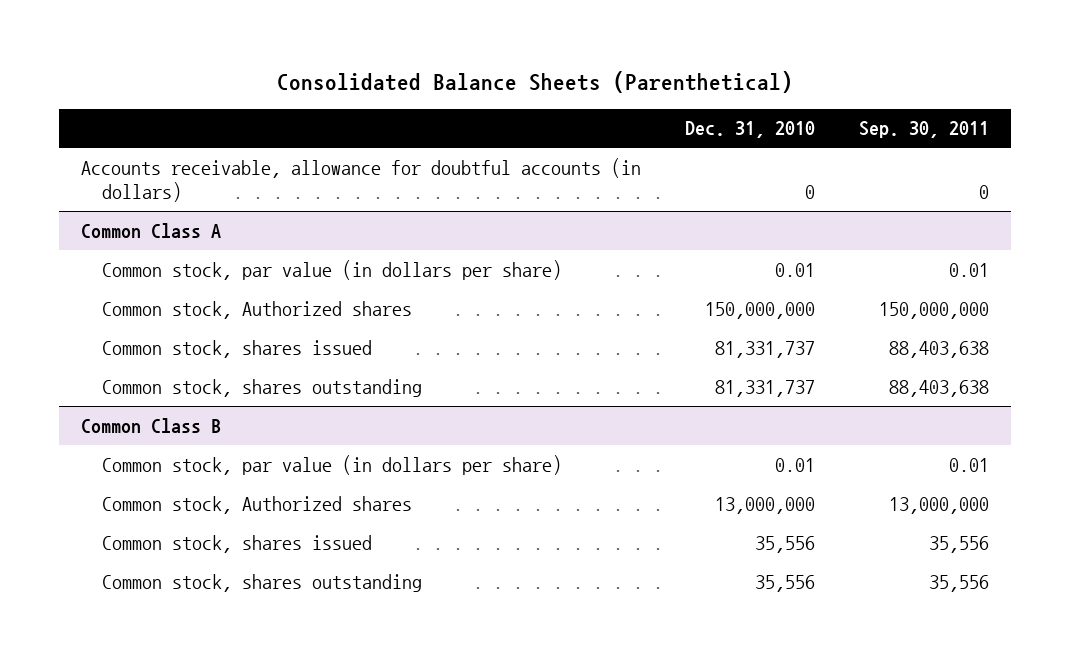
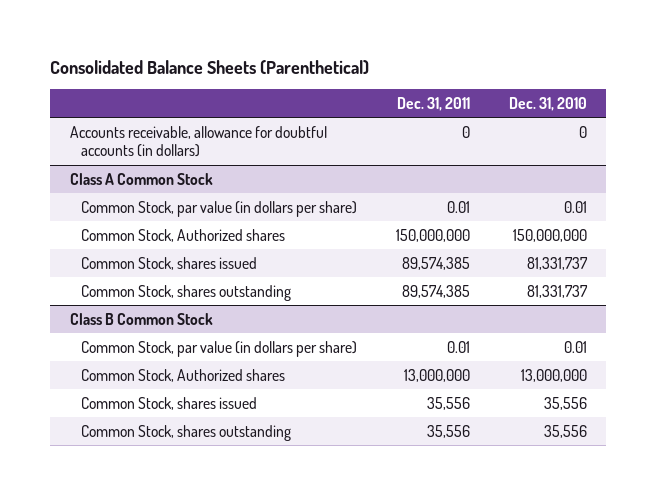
- | Dec. 31, 2010 | Sep. 30, 2011
+ | Dec. 31, 2011 | Dec. 31, 2010
- Common Class A
- Common stock, par value (in dollars per share) | 0.01 | 0.01
- Common stock, Authorized shares | 150,000,000 | 150,000,000
- Common stock, shares issued | 81,331,737 | 88,403,638
- Common stock, shares outstanding | 81,331,737 | 88,403,638
- Common Class B
- Common stock, par value (in dollars per share) | 0.01 | 0.01
- Common stock, Authorized shares | 13,000,000 | 13,000,000
- Common stock, shares issued | 35,556 | 35,556
- Common stock, shares outstanding | 35,556 | 35,556
+ Class A Common Stock
+ Common Stock, par value (in dollars per share) | 0.01 | 0.01
+ Common Stock, Authorized shares | 150,000,000 | 150,000,000
+ Common Stock, shares issued | 89,574,385 | 81,331,737
+ Common Stock, shares outstanding | 89,574,385 | 81,331,737
+ Class B Common Stock
+ Common Stock, par value (in dollars per share) | 0.01 | 0.01
+ Common Stock, Authorized shares | 13,000,000 | 13,000,000
+ Common Stock, shares issued | 35,556 | 35,556
+ Common Stock, shares outstanding | 35,556 | 35,556

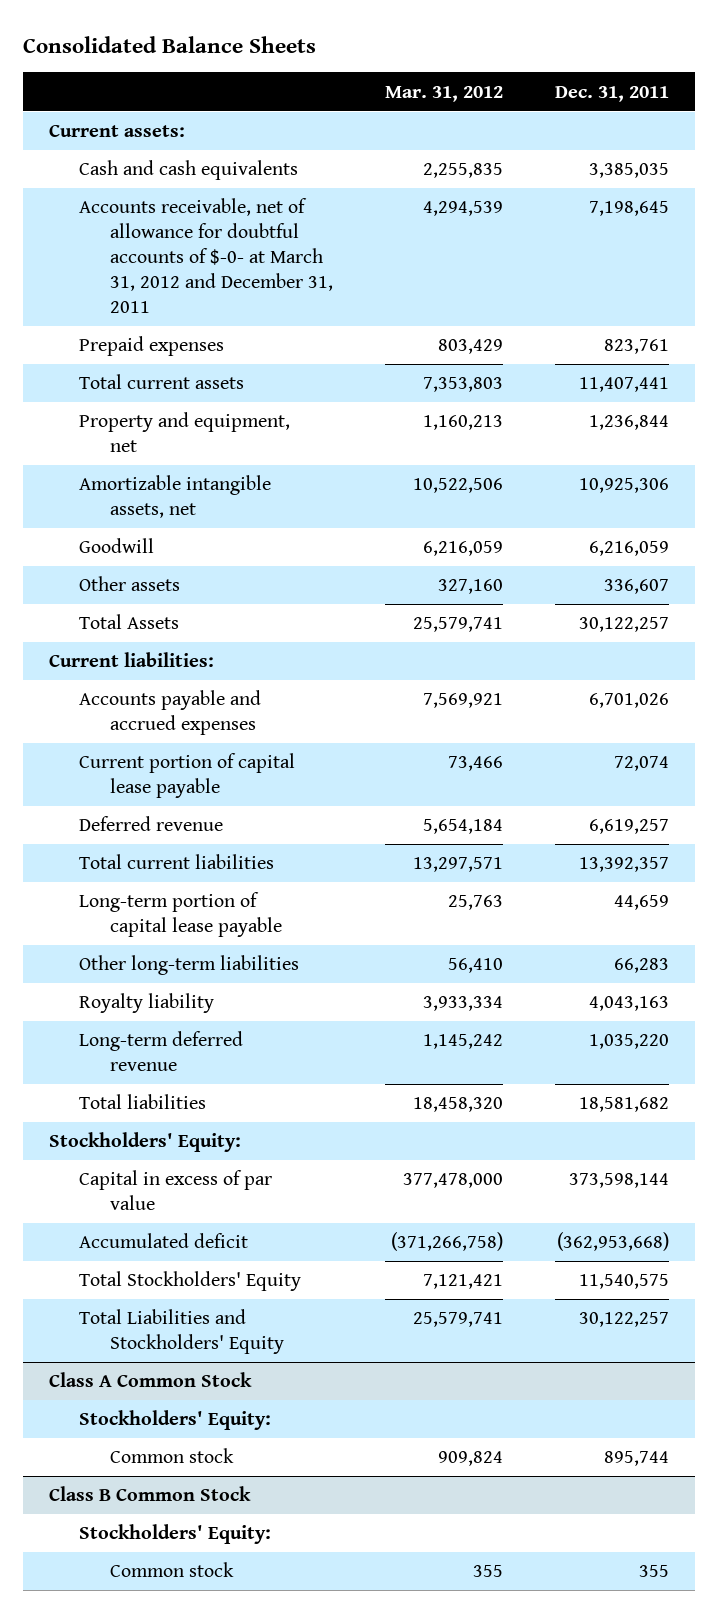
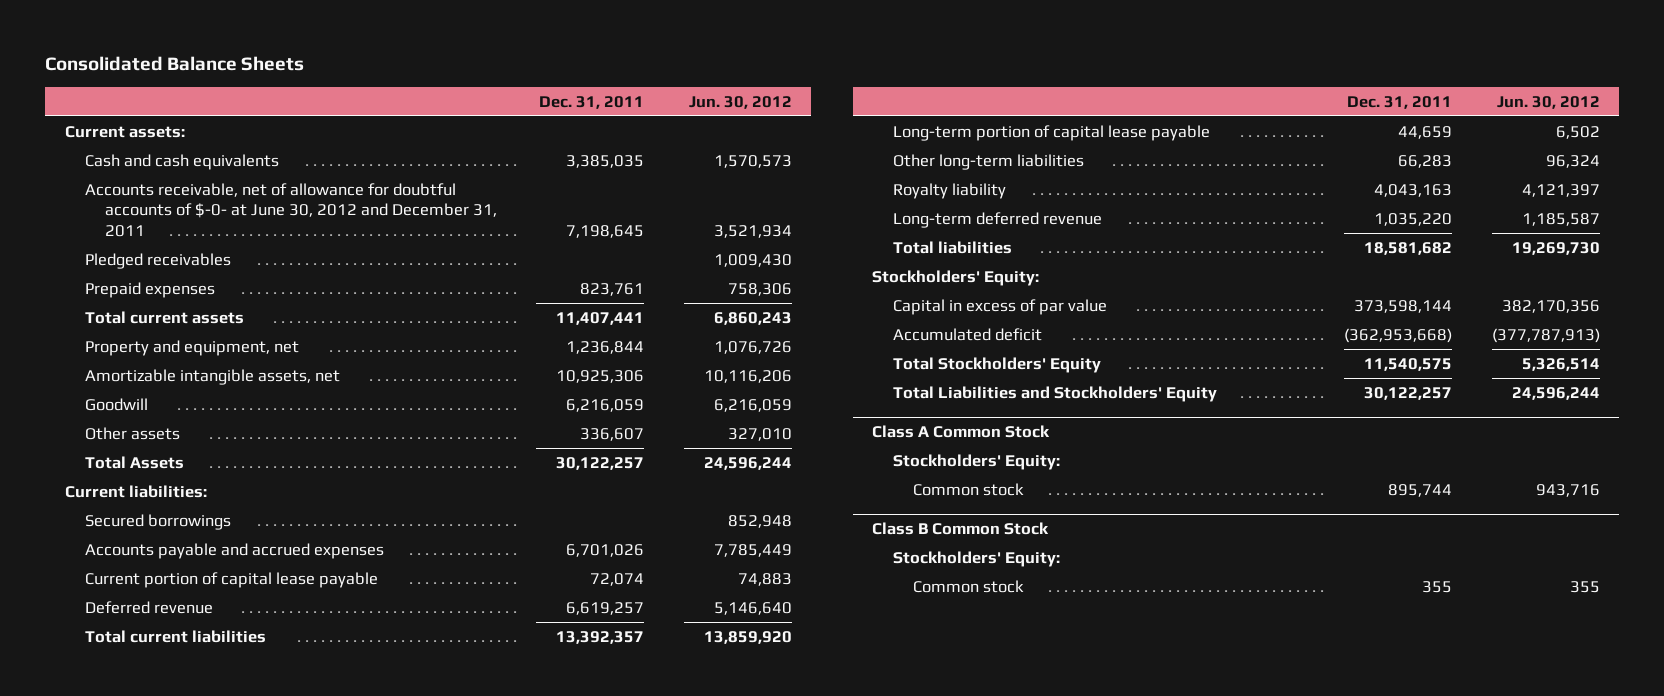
- | Mar. 31, 2012 | Dec. 31, 2011
+ | Dec. 31, 2011 | Jun. 30, 2012
- Accounts receivable, net of allowance for doubtful accounts of $-0- at March 31, 2012 and December 31, 2011 | 4,294,539 | 7,198,645
+ Accounts receivable, net of allowance for doubtful accounts of $-0- at June 30, 2012 and December 31, 2011 | 7,198,645 | 3,521,934
+ Pledged receivables | | 1,009,430
+ Secured borrowings | | 852,948

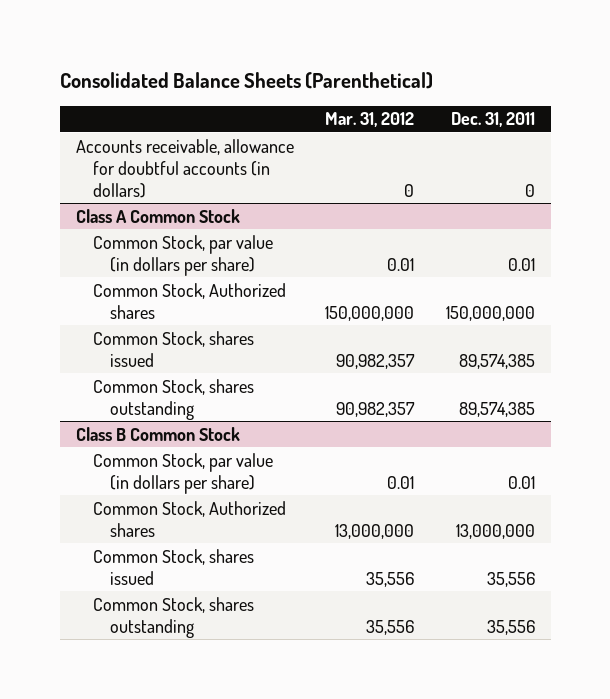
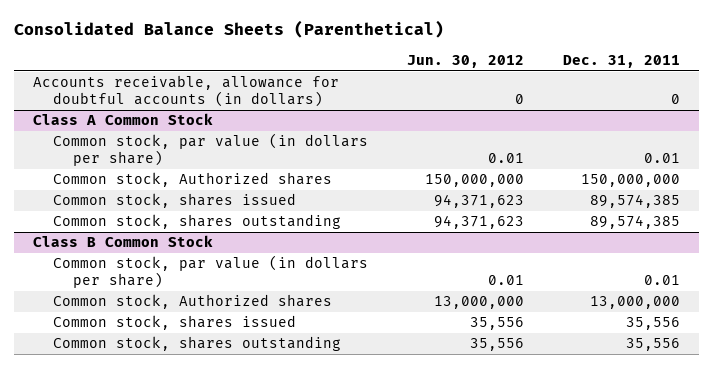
- | Mar. 31, 2012 | Dec. 31, 2011
+ | Jun. 30, 2012 | Dec. 31, 2011
@ Class A Common Stock
- Common Stock, par value (in dollars per share) | 0.01 | 0.01
- Common Stock, Authorized shares | 150,000,000 | 150,000,000
- Common Stock, shares issued | 90,982,357 | 89,574,385
- Common Stock, shares outstanding | 90,982,357 | 89,574,385
+ Common stock, par value (in dollars per share) | 0.01 | 0.01
+ Common stock, Authorized shares | 150,000,000 | 150,000,000
+ Common stock, shares issued | 94,371,623 | 89,574,385
+ Common stock, shares outstanding | 94,371,623 | 89,574,385
@ Class B Common Stock
- Common Stock, par value (in dollars per share) | 0.01 | 0.01
- Common Stock, Authorized shares | 13,000,000 | 13,000,000
- Common Stock, shares issued | 35,556 | 35,556
- Common Stock, shares outstanding | 35,556 | 35,556
+ Common stock, par value (in dollars per share) | 0.01 | 0.01
+ Common stock, Authorized shares | 13,000,000 | 13,000,000
+ Common stock, shares issued | 35,556 | 35,556
+ Common stock, shares outstanding | 35,556 | 35,556

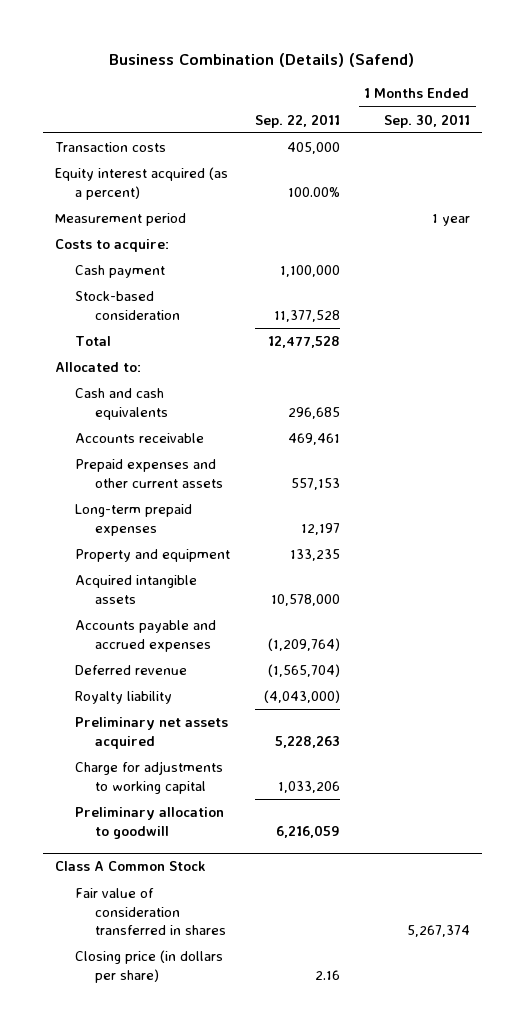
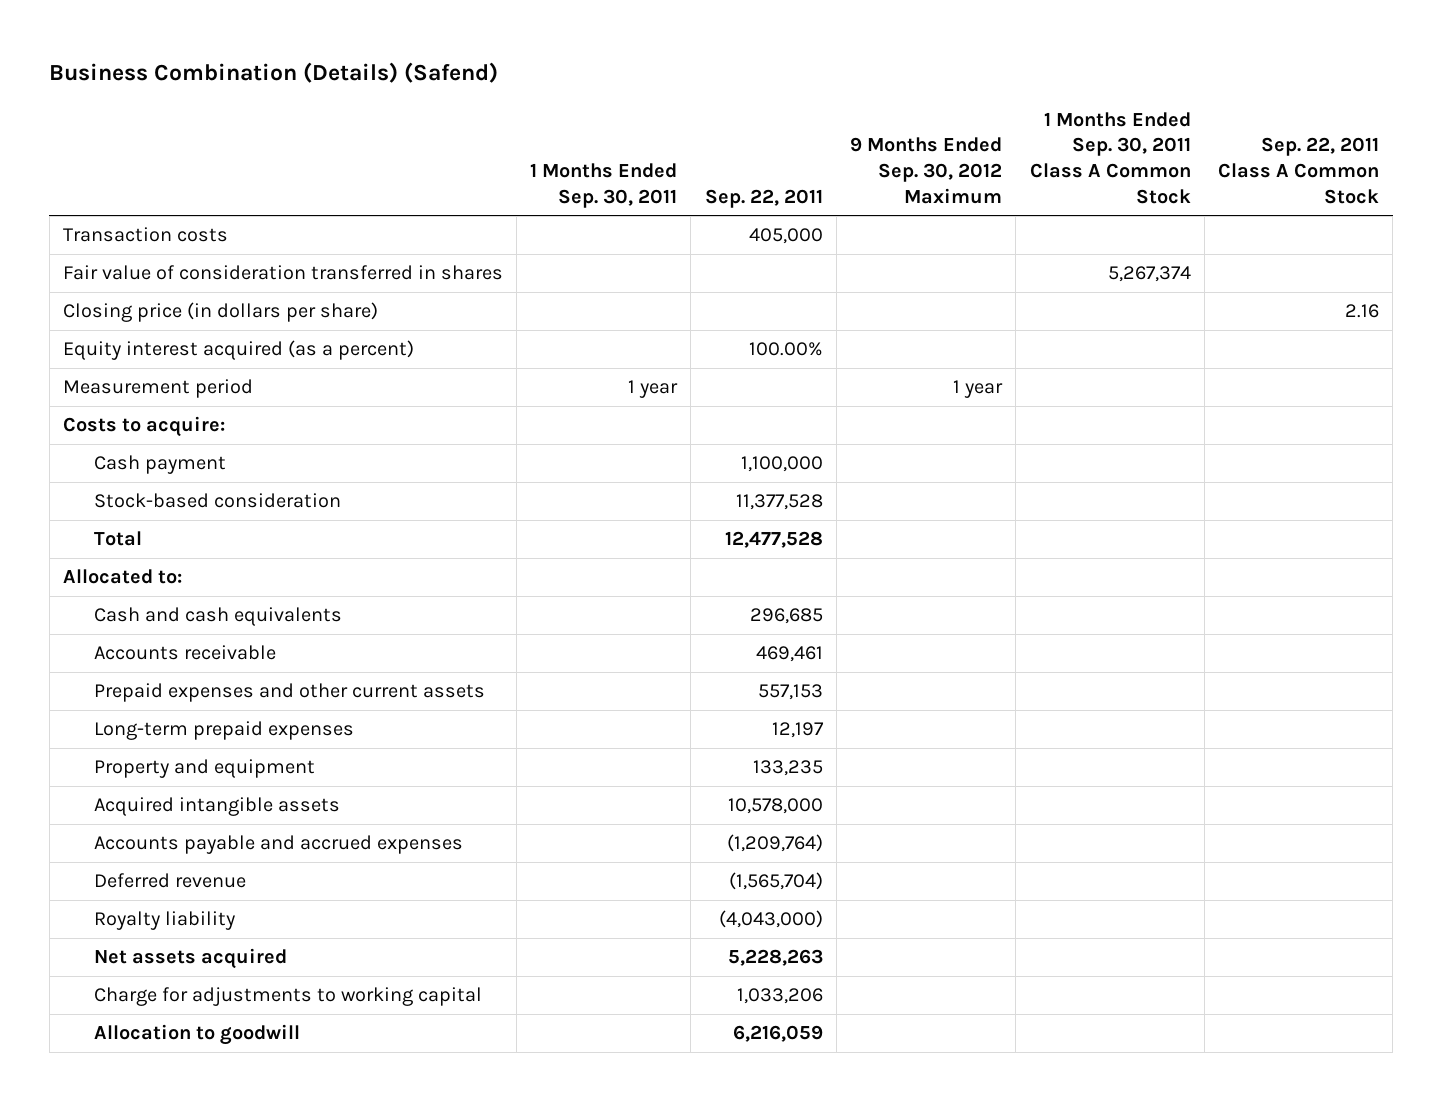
- | Sep. 22, 2011 | 1 Months Ended Sep. 30, 2011
+ | 1 Months Ended Sep. 30, 2011 | Sep. 22, 2011 | 9 Months Ended Sep. 30, 2012 Maximum | 1 Months Ended Sep. 30, 2011 Class A Common Stock | Sep. 22, 2011 Class A Common Stock
+ Fair value of consideration transferred in shares | | | | 5,267,374 |
+ Closing price (in dollars per share) | | | | | 2.16
- Preliminary net assets acquired | 5,228,263 |
+ Net assets acquired | | 5,228,263 | | |
- Preliminary allocation to goodwill | 6,216,059 |
- Class A Common Stock
- Fair value of consideration transferred in shares | | 5,267,374
- Closing price (in dollars per share) | 2.16 |
+ Allocation to goodwill | | 6,216,059 | | |

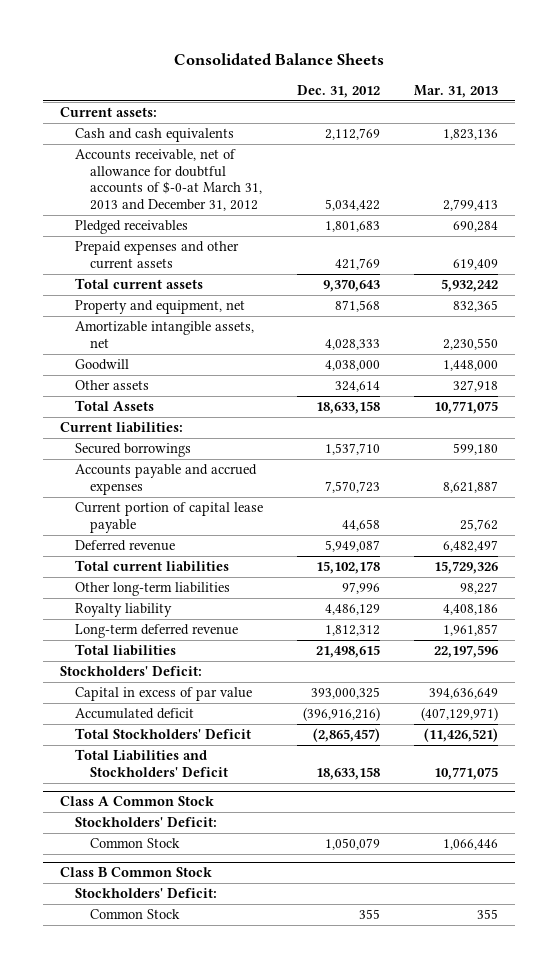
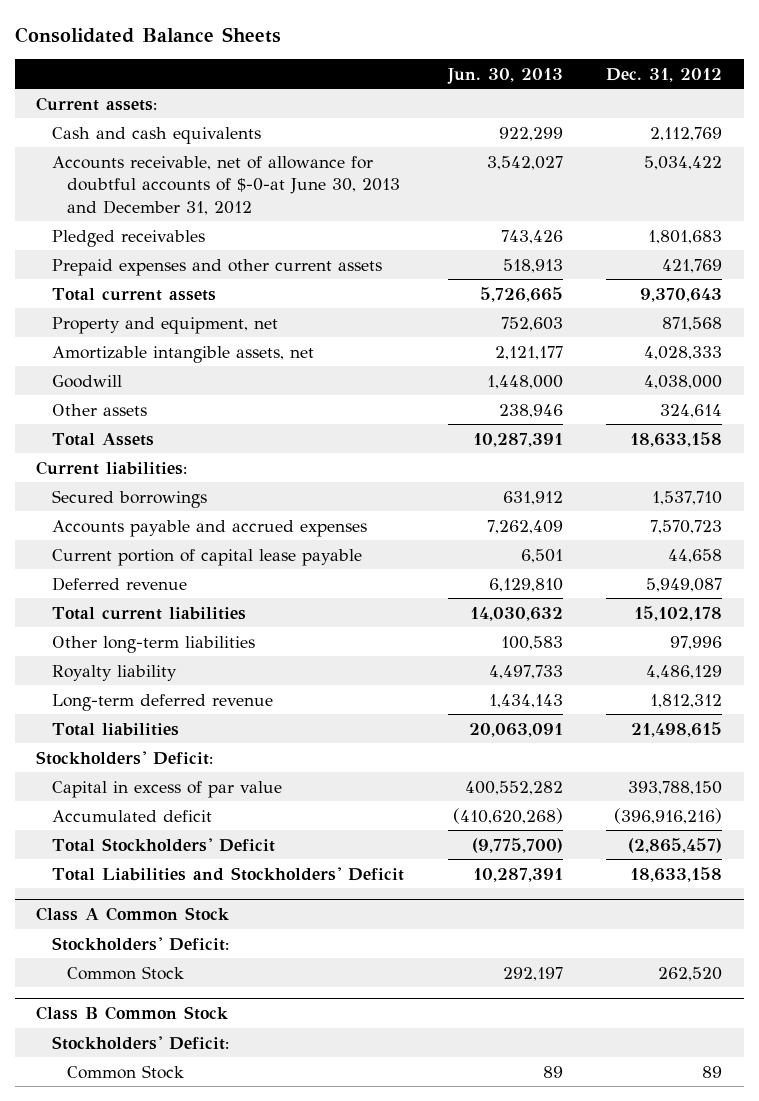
- | Dec. 31, 2012 | Mar. 31, 2013
+ | Jun. 30, 2013 | Dec. 31, 2012
- Accounts receivable, net of allowance for doubtful accounts of $-0-at March 31, 2013 and December 31, 2012 | 5,034,422 | 2,799,413
+ Accounts receivable, net of allowance for doubtful accounts of $-0-at June 30, 2013 and December 31, 2012 | 3,542,027 | 5,034,422
- Capital in excess of par value | 393,000,325 | 394,636,649
+ Capital in excess of par value | 400,552,282 | 393,788,150
@ Class A Common Stock
- Common Stock | 1,050,079 | 1,066,446
+ Common Stock | 292,197 | 262,520
@ Class B Common Stock
- Common Stock | 355 | 355
+ Common Stock | 89 | 89

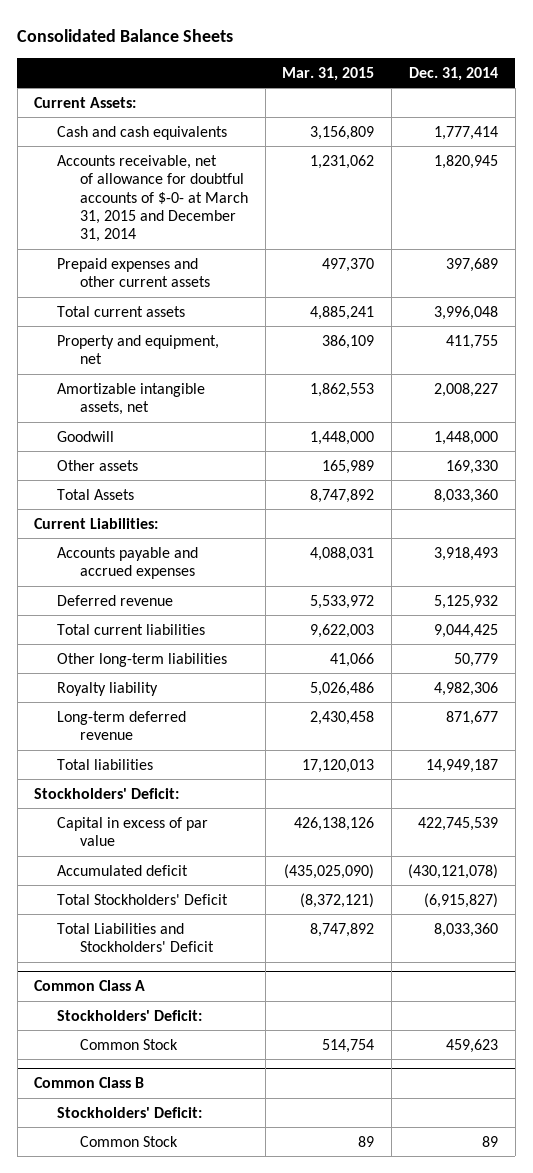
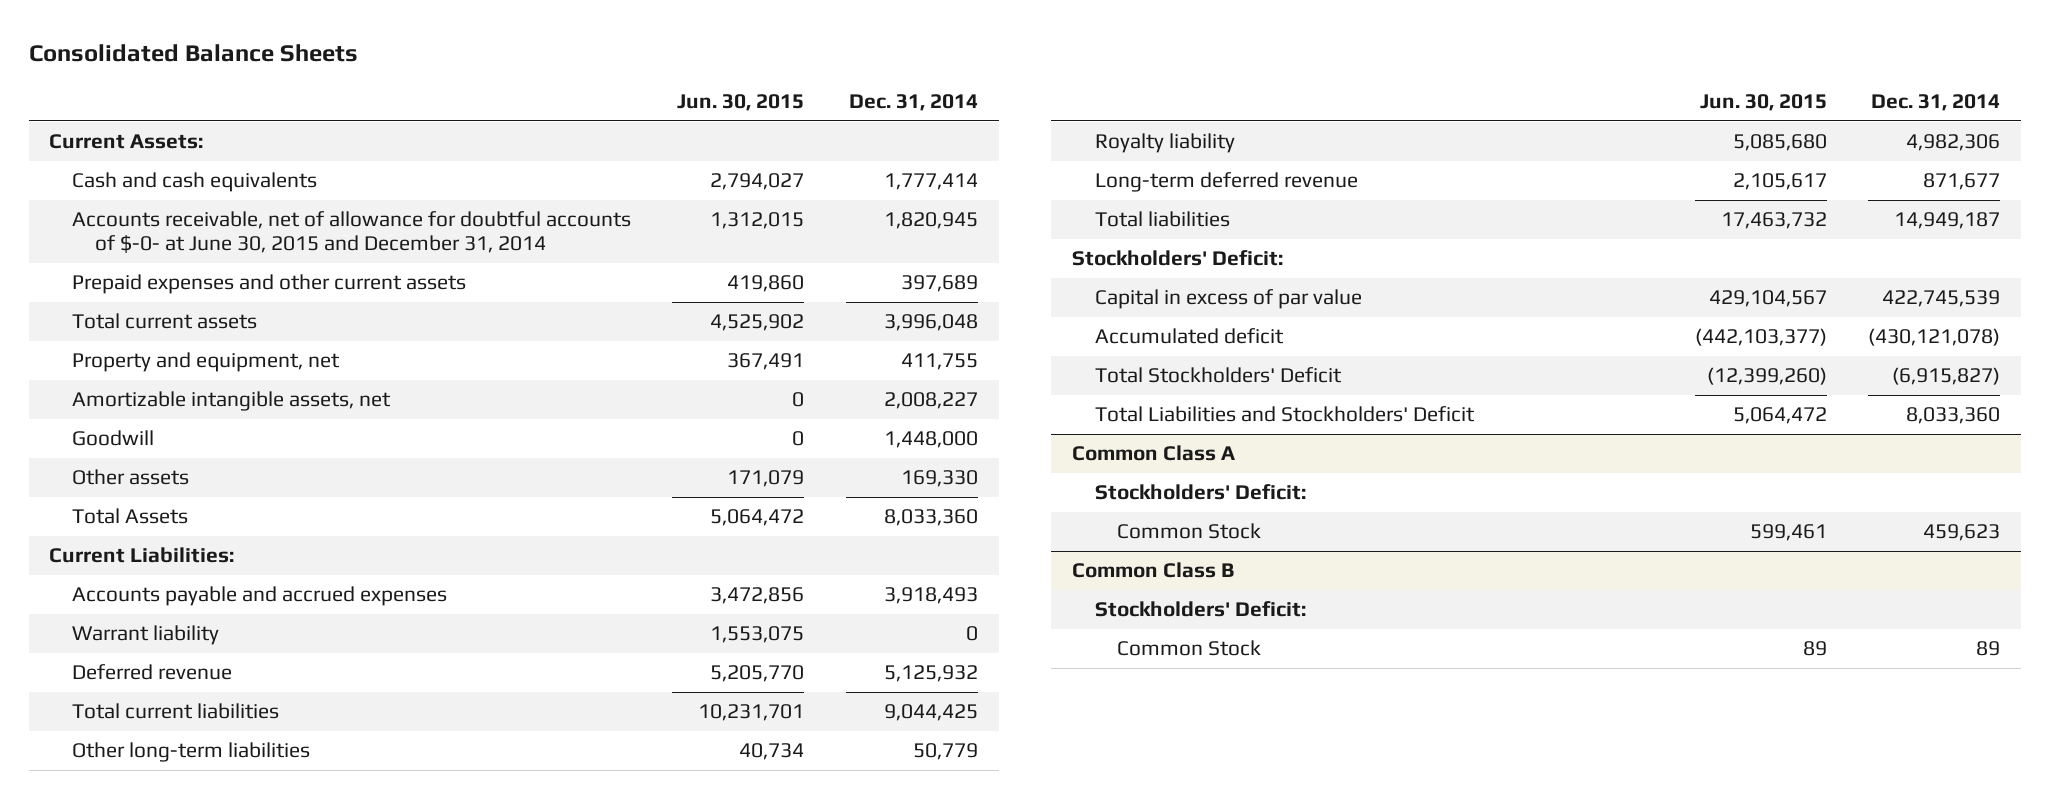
- | Mar. 31, 2015 | Dec. 31, 2014
+ | Jun. 30, 2015 | Dec. 31, 2014
- Accounts receivable, net of allowance for doubtful accounts of $-0- at March 31, 2015 and December 31, 2014 | 1,231,062 | 1,820,945
+ Accounts receivable, net of allowance for doubtful accounts of $-0- at June 30, 2015 and December 31, 2014 | 1,312,015 | 1,820,945
+ Warrant liability | 1,553,075 | 0

